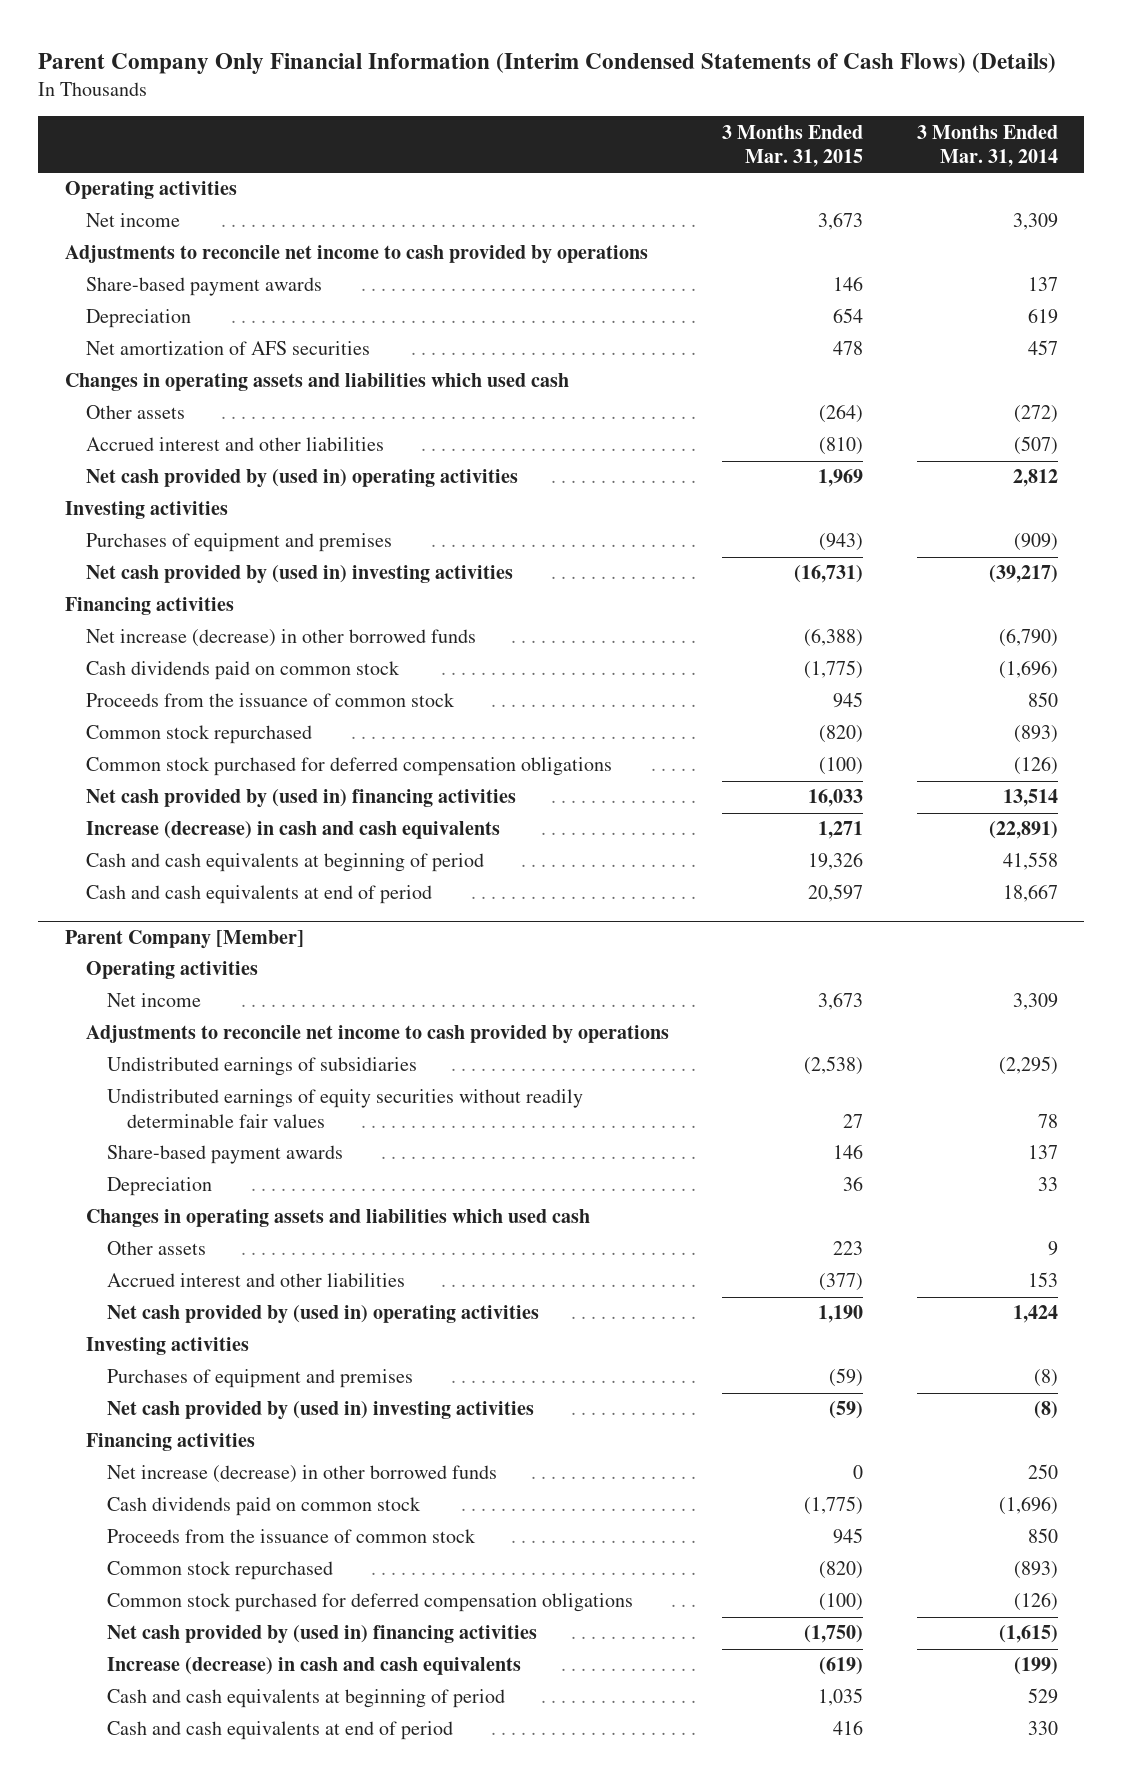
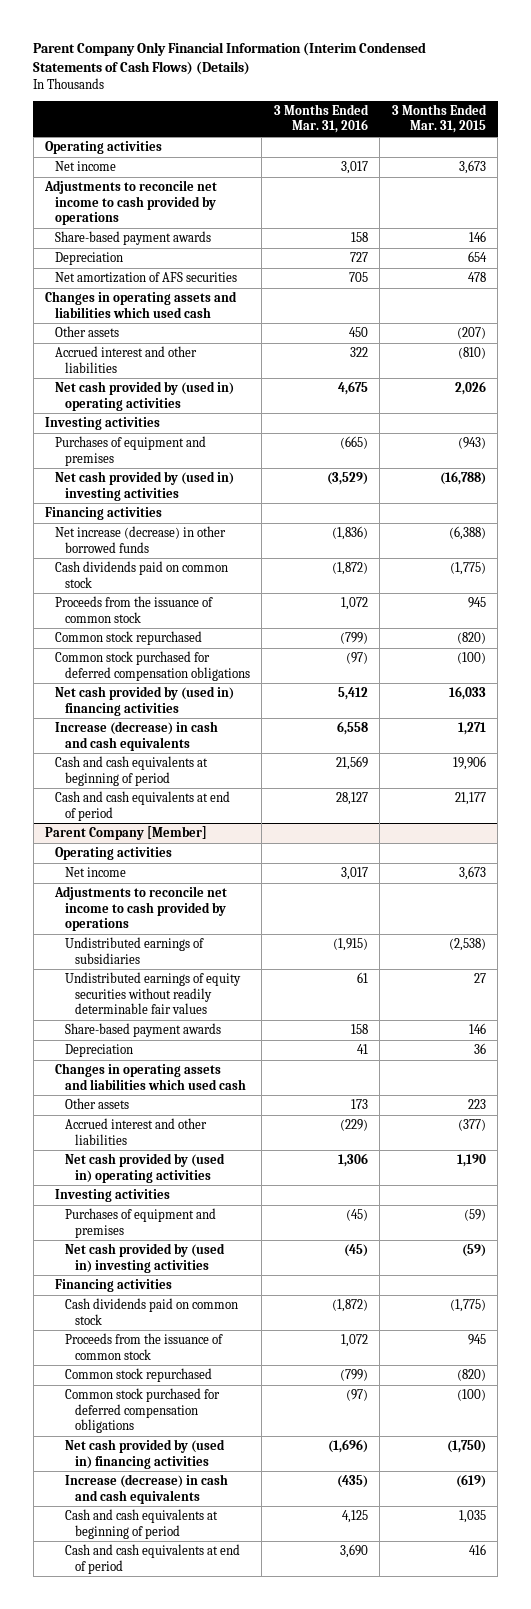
- | 3 Months Ended Mar. 31, 2015 | 3 Months Ended Mar. 31, 2014
+ | 3 Months Ended Mar. 31, 2016 | 3 Months Ended Mar. 31, 2015
- Other assets | (264) | (272)
+ Other assets | 450 | (207)
- Net cash provided by (used in) operating activities | 1,969 | 2,812
+ Net cash provided by (used in) operating activities | 4,675 | 2,026
- Net cash provided by (used in) investing activities | (16,731) | (39,217)
+ Net cash provided by (used in) investing activities | (3,529) | (16,788)
- Cash and cash equivalents at beginning of period | 19,326 | 41,558
- Cash and cash equivalents at end of period | 20,597 | 18,667
+ Cash and cash equivalents at beginning of period | 21,569 | 19,906
+ Cash and cash equivalents at end of period | 28,127 | 21,177
@ Parent Company [Member]
- Net increase (decrease) in other borrowed funds | 0 | 250

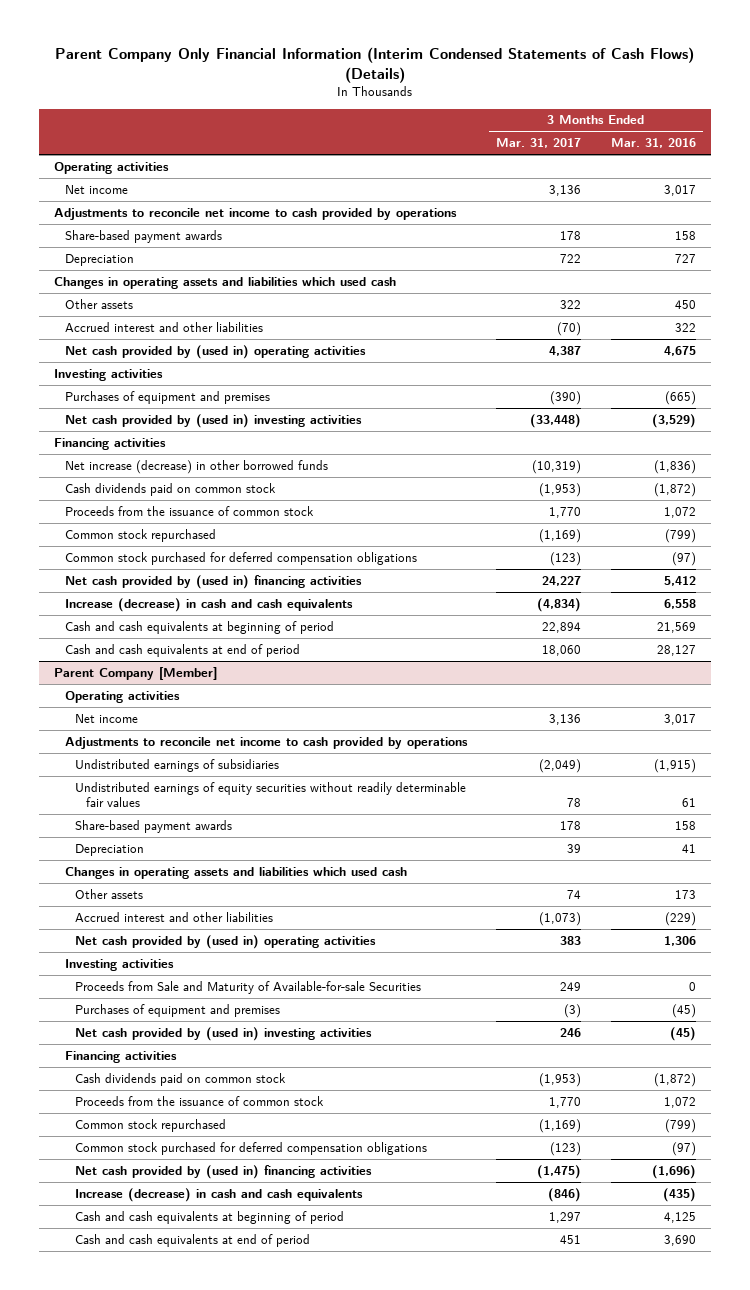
- | 3 Months Ended Mar. 31, 2016 | 3 Months Ended Mar. 31, 2015
+ | 3 Months Ended Mar. 31, 2017 | 3 Months Ended Mar. 31, 2016
- Net amortization of AFS securities | 705 | 478
@ Parent Company [Member]
+ Proceeds from Sale and Maturity of Available-for-sale Securities | 249 | 0

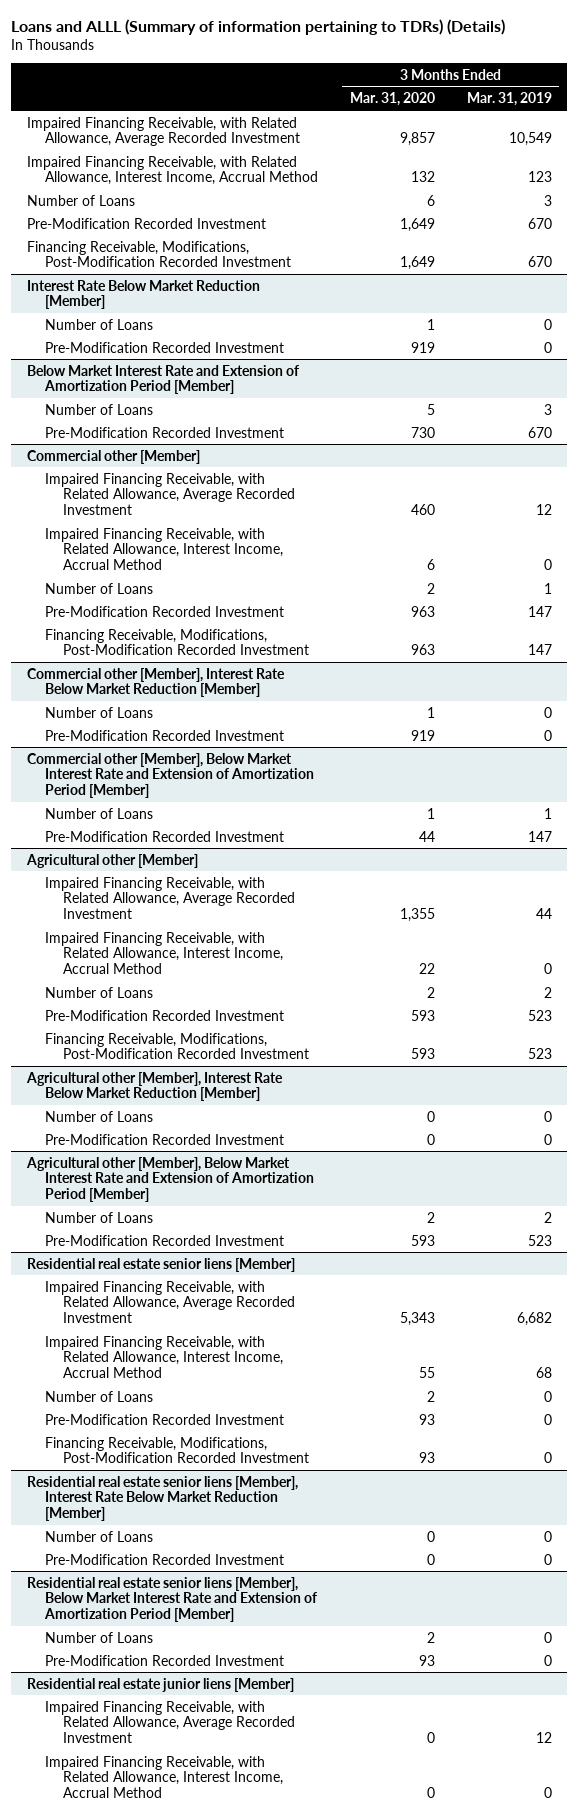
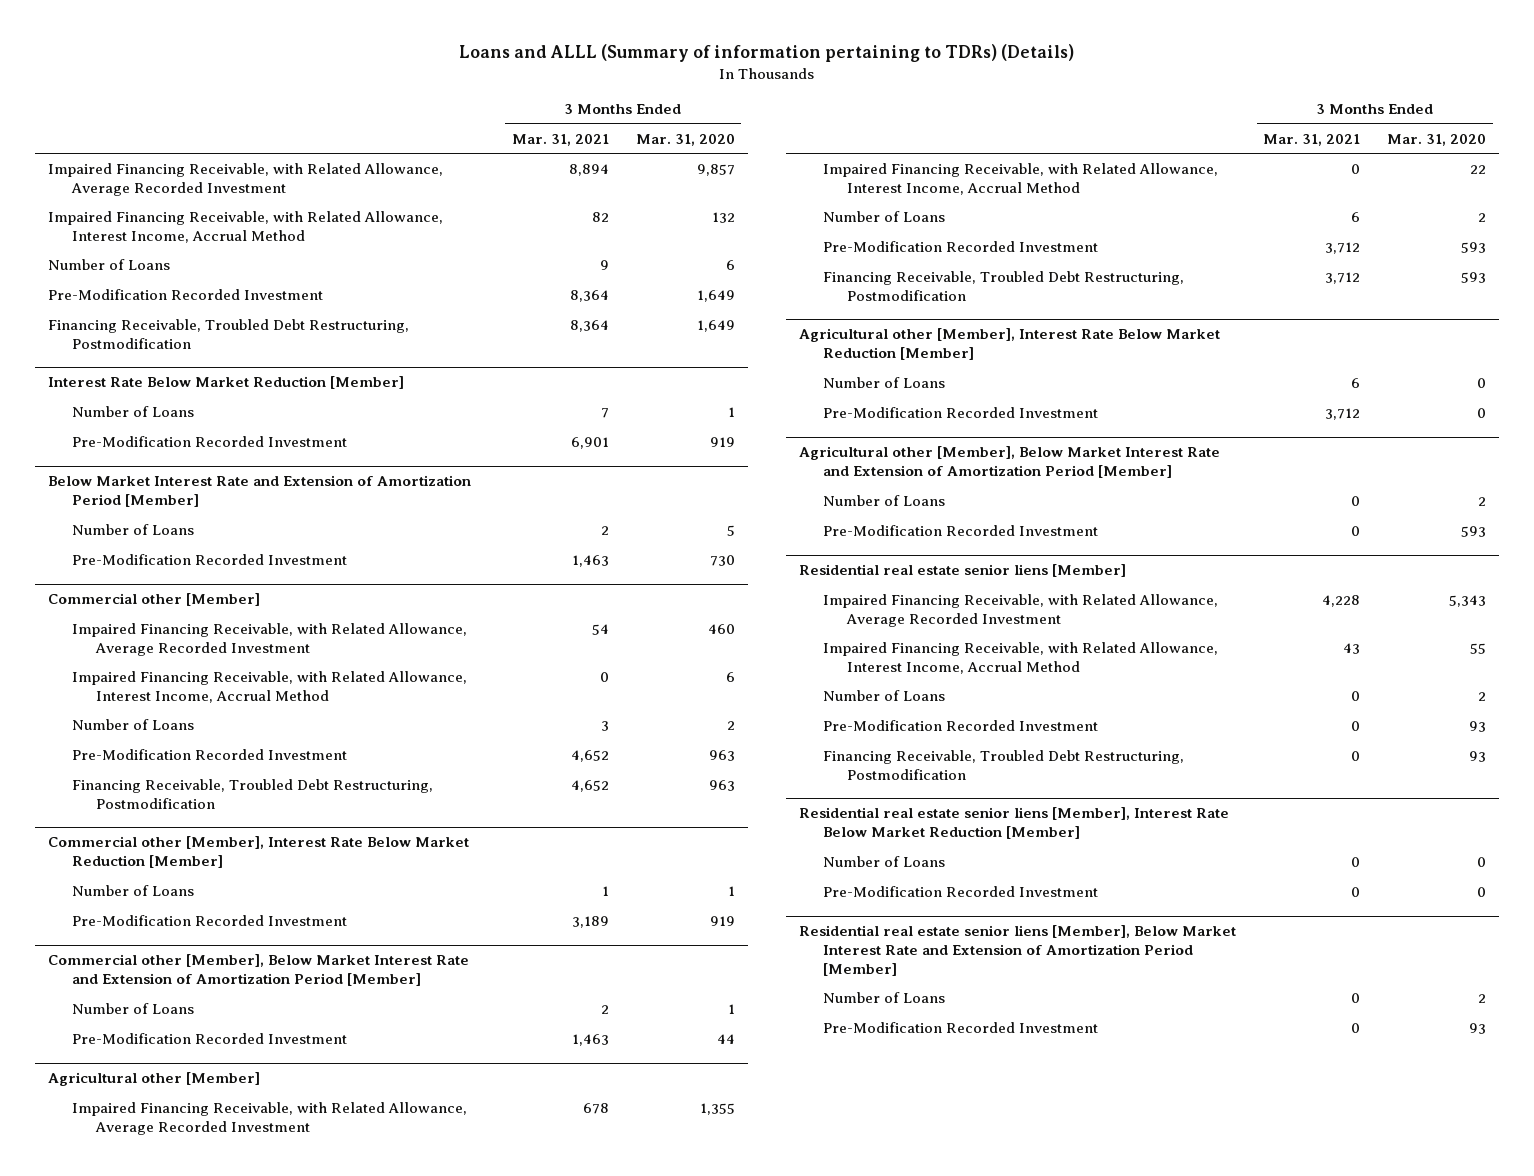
- | 3 Months Ended Mar. 31, 2020 | 3 Months Ended Mar. 31, 2019
+ | 3 Months Ended Mar. 31, 2021 | 3 Months Ended Mar. 31, 2020
- Financing Receivable, Modifications, Post-Modification Recorded Investment | 1,649 | 670
+ Financing Receivable, Troubled Debt Restructuring, Postmodification | 8,364 | 1,649
@ Commercial other [Member]
- Financing Receivable, Modifications, Post-Modification Recorded Investment | 963 | 147
+ Financing Receivable, Troubled Debt Restructuring, Postmodification | 4,652 | 963
@ Agricultural other [Member]
- Financing Receivable, Modifications, Post-Modification Recorded Investment | 593 | 523
+ Financing Receivable, Troubled Debt Restructuring, Postmodification | 3,712 | 593
@ Residential real estate senior liens [Member]
- Financing Receivable, Modifications, Post-Modification Recorded Investment | 93 | 0
+ Financing Receivable, Troubled Debt Restructuring, Postmodification | 0 | 93
- Residential real estate junior liens [Member]
- Impaired Financing Receivable, with Related Allowance, Average Recorded Investment | 0 | 12
- Impaired Financing Receivable, with Related Allowance, Interest Income, Accrual Method | 0 | 0

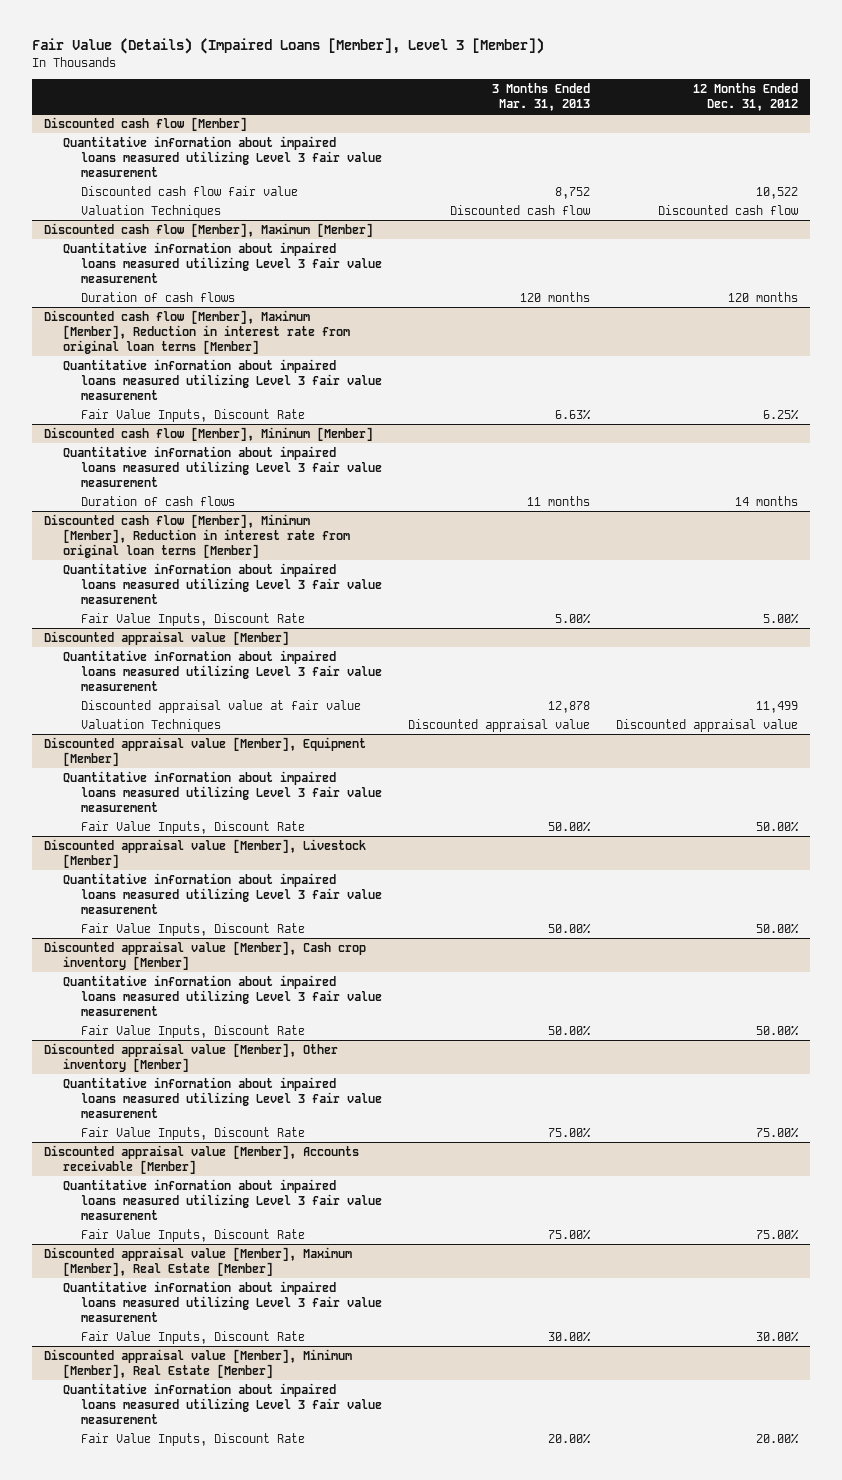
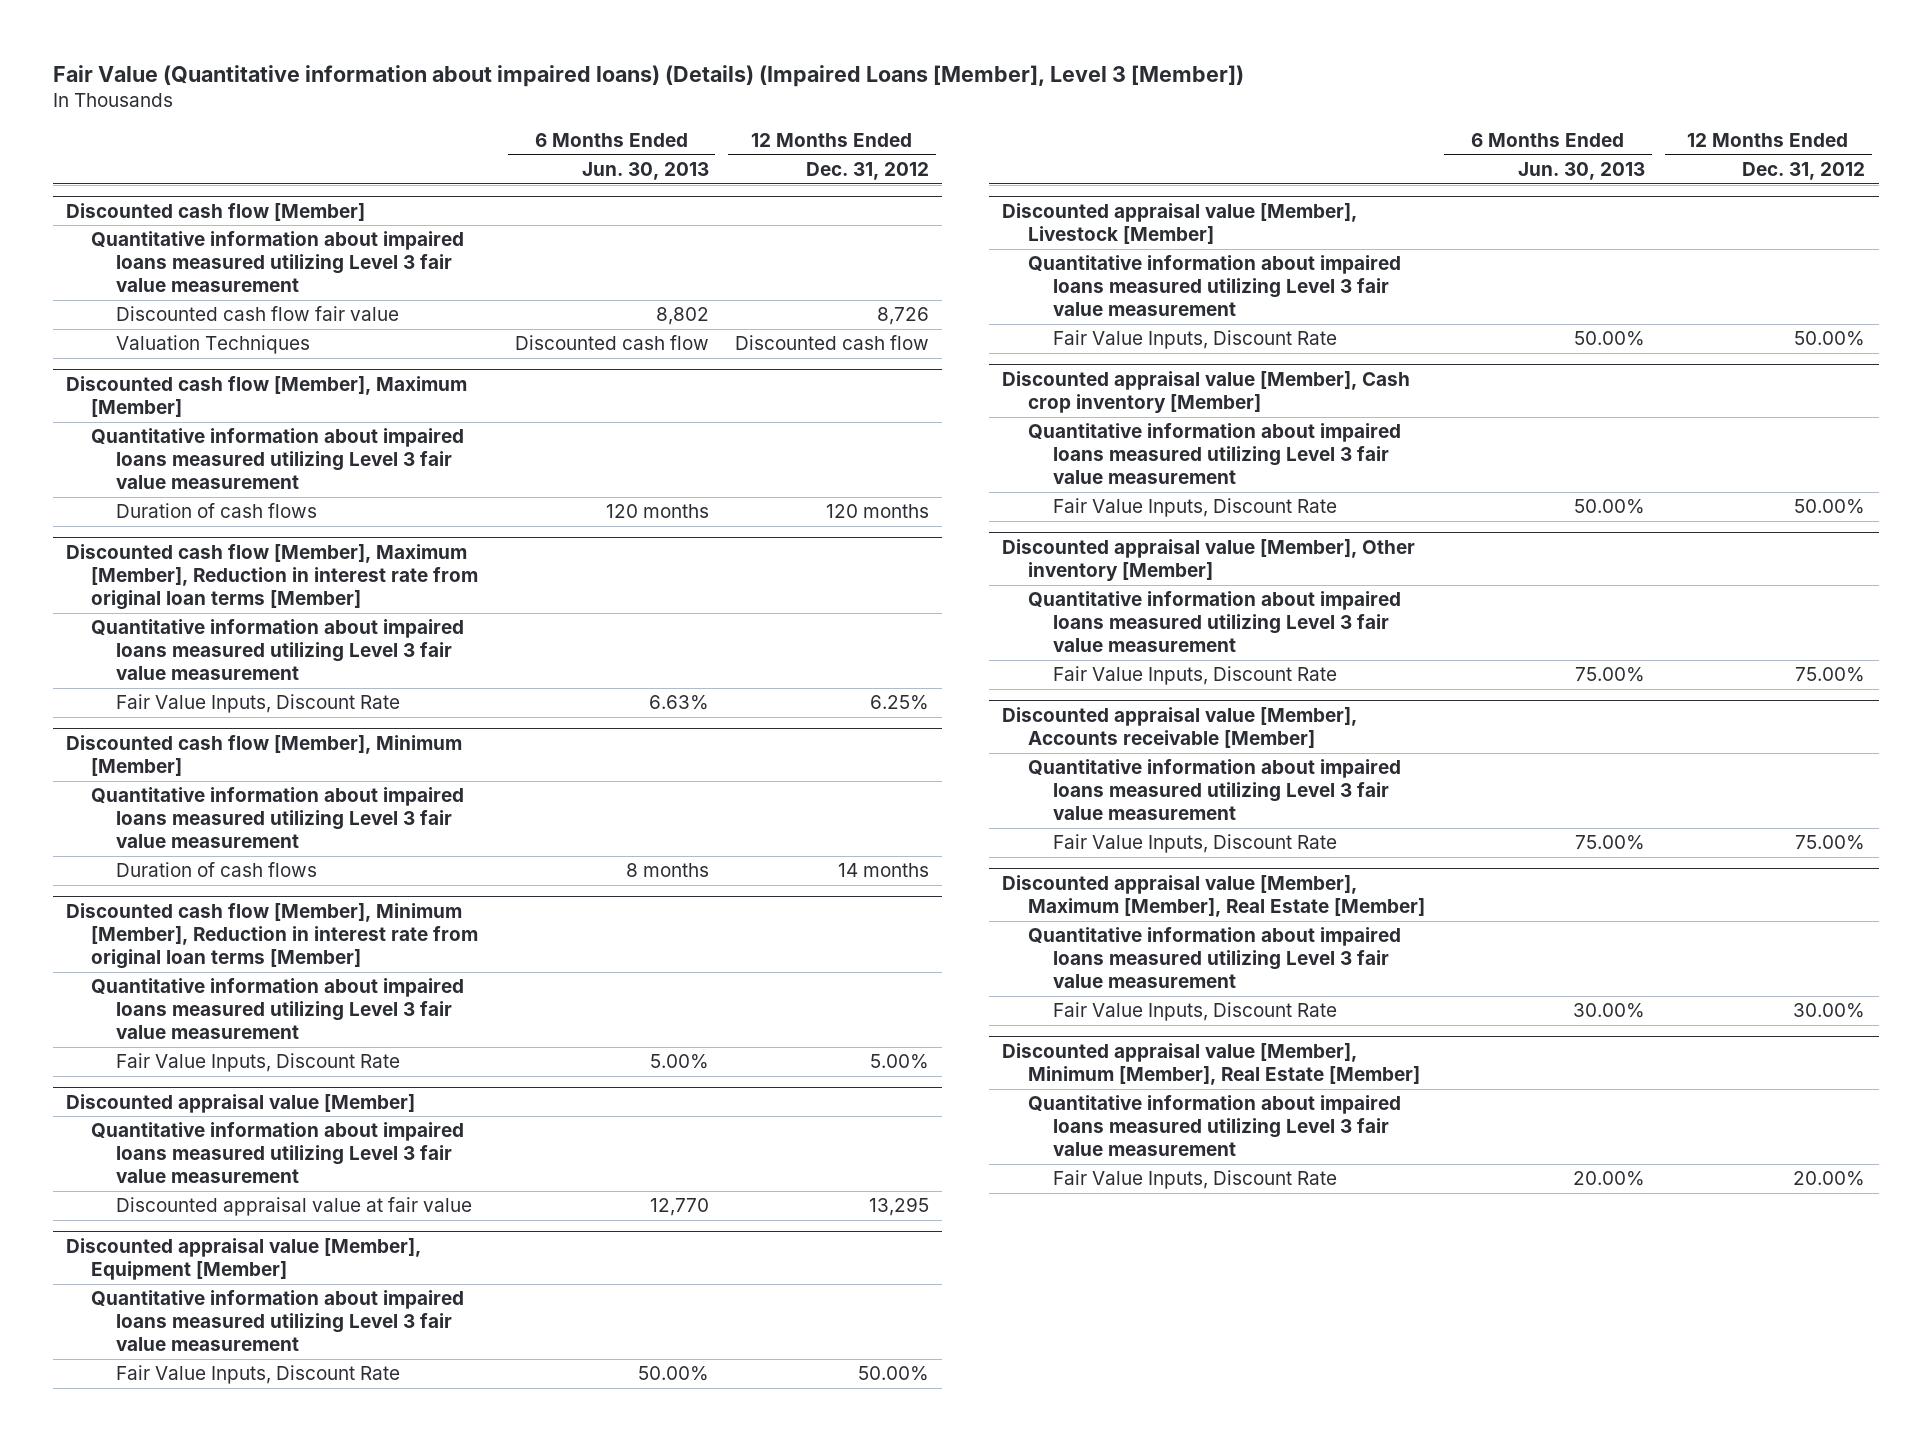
- Fair Value (Details) (Impaired Loans [Member], Level 3 [Member])
+ Fair Value (Quantitative information about impaired loans) (Details) (Impaired Loans [Member], Level 3 [Member])
- | 3 Months Ended Mar. 31, 2013 | 12 Months Ended Dec. 31, 2012
+ | 6 Months Ended Jun. 30, 2013 | 12 Months Ended Dec. 31, 2012
@ Discounted cash flow [Member]
- Discounted cash flow fair value | 8,752 | 10,522
+ Discounted cash flow fair value | 8,802 | 8,726
@ Discounted appraisal value [Member]
- Discounted appraisal value at fair value | 12,878 | 11,499
- Valuation Techniques | Discounted appraisal value | Discounted appraisal value
+ Discounted appraisal value at fair value | 12,770 | 13,295

